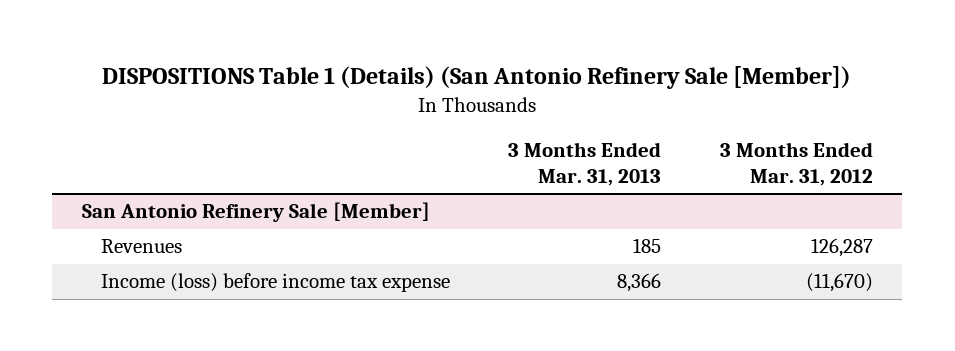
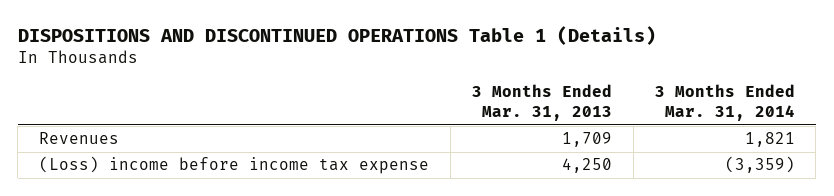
- DISPOSITIONS Table 1 (Details) (San Antonio Refinery Sale [Member])
+ DISPOSITIONS AND DISCONTINUED OPERATIONS Table 1 (Details)
- | 3 Months Ended Mar. 31, 2013 | 3 Months Ended Mar. 31, 2012
+ | 3 Months Ended Mar. 31, 2013 | 3 Months Ended Mar. 31, 2014
- San Antonio Refinery Sale [Member]
- Revenues | 185 | 126,287
- Income (loss) before income tax expense | 8,366 | (11,670)
+ Revenues | 1,709 | 1,821
+ (Loss) income before income tax expense | 4,250 | (3,359)

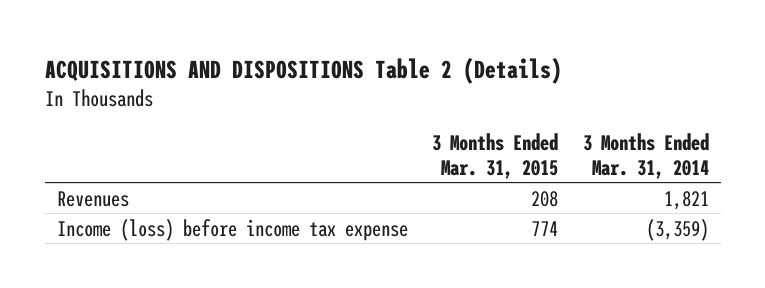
- DISPOSITIONS AND DISCONTINUED OPERATIONS Table 1 (Details)
+ ACQUISITIONS AND DISPOSITIONS Table 2 (Details)
- | 3 Months Ended Mar. 31, 2013 | 3 Months Ended Mar. 31, 2014
+ | 3 Months Ended Mar. 31, 2015 | 3 Months Ended Mar. 31, 2014
- (Loss) income before income tax expense | 4,250 | (3,359)
+ Income (loss) before income tax expense | 774 | (3,359)

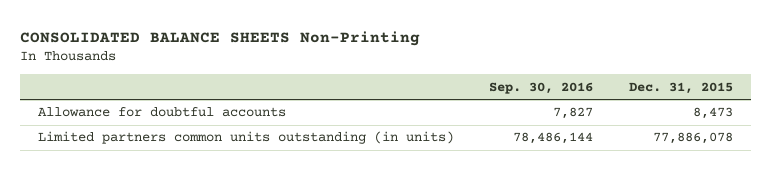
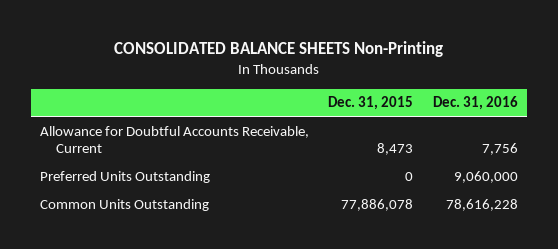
- | Sep. 30, 2016 | Dec. 31, 2015
+ | Dec. 31, 2015 | Dec. 31, 2016
- Allowance for doubtful accounts | 7,827 | 8,473
- Limited partners common units outstanding (in units) | 78,486,144 | 77,886,078
+ Allowance for Doubtful Accounts Receivable, Current | 8,473 | 7,756
+ Preferred Units Outstanding | 0 | 9,060,000
+ Common Units Outstanding | 77,886,078 | 78,616,228

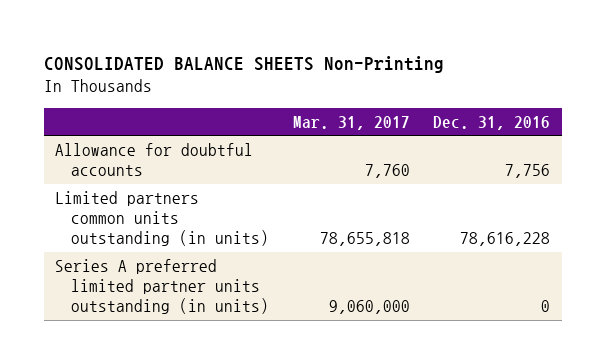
- | Dec. 31, 2015 | Dec. 31, 2016
+ | Mar. 31, 2017 | Dec. 31, 2016
- Allowance for Doubtful Accounts Receivable, Current | 8,473 | 7,756
- Preferred Units Outstanding | 0 | 9,060,000
- Common Units Outstanding | 77,886,078 | 78,616,228
+ Allowance for doubtful accounts | 7,760 | 7,756
+ Limited partners common units outstanding (in units) | 78,655,818 | 78,616,228
+ Series A preferred limited partner units outstanding (in units) | 9,060,000 | 0

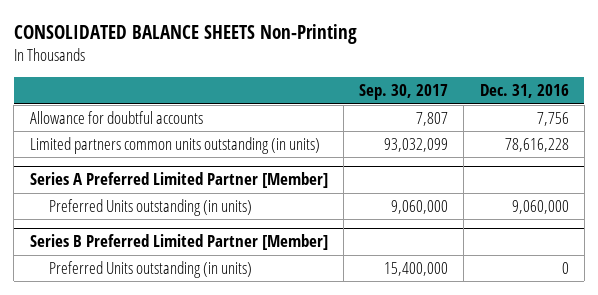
- | Mar. 31, 2017 | Dec. 31, 2016
+ | Sep. 30, 2017 | Dec. 31, 2016
- Series A preferred limited partner units outstanding (in units) | 9,060,000 | 0
+ Series A Preferred Limited Partner [Member]
+ Preferred Units outstanding (in units) | 9,060,000 | 9,060,000
+ Series B Preferred Limited Partner [Member]
+ Preferred Units outstanding (in units) | 15,400,000 | 0

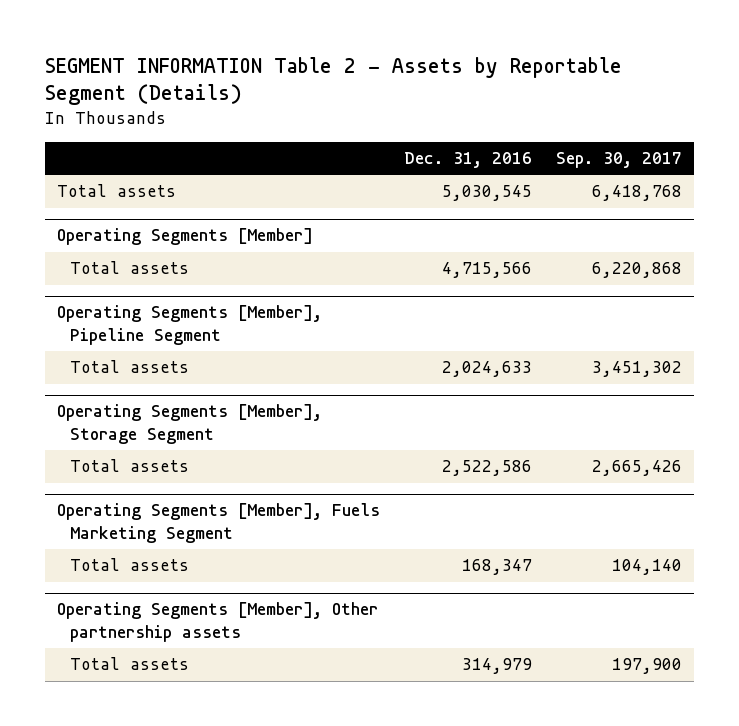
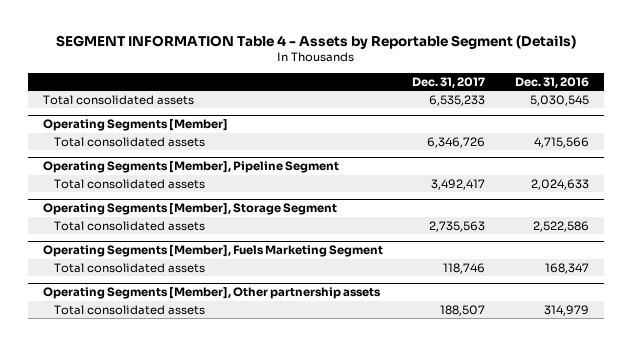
- SEGMENT INFORMATION Table 2 - Assets by Reportable Segment (Details)
+ SEGMENT INFORMATION Table 4 - Assets by Reportable Segment (Details)
- | Dec. 31, 2016 | Sep. 30, 2017
+ | Dec. 31, 2017 | Dec. 31, 2016
- Total assets | 5,030,545 | 6,418,768
+ Total consolidated assets | 6,535,233 | 5,030,545
@ Operating Segments [Member]
- Total assets | 4,715,566 | 6,220,868
+ Total consolidated assets | 6,346,726 | 4,715,566
@ Operating Segments [Member], Pipeline Segment
- Total assets | 2,024,633 | 3,451,302
+ Total consolidated assets | 3,492,417 | 2,024,633
@ Operating Segments [Member], Storage Segment
- Total assets | 2,522,586 | 2,665,426
+ Total consolidated assets | 2,735,563 | 2,522,586
@ Operating Segments [Member], Fuels Marketing Segment
- Total assets | 168,347 | 104,140
+ Total consolidated assets | 118,746 | 168,347
@ Operating Segments [Member], Other partnership assets
- Total assets | 314,979 | 197,900
+ Total consolidated assets | 188,507 | 314,979

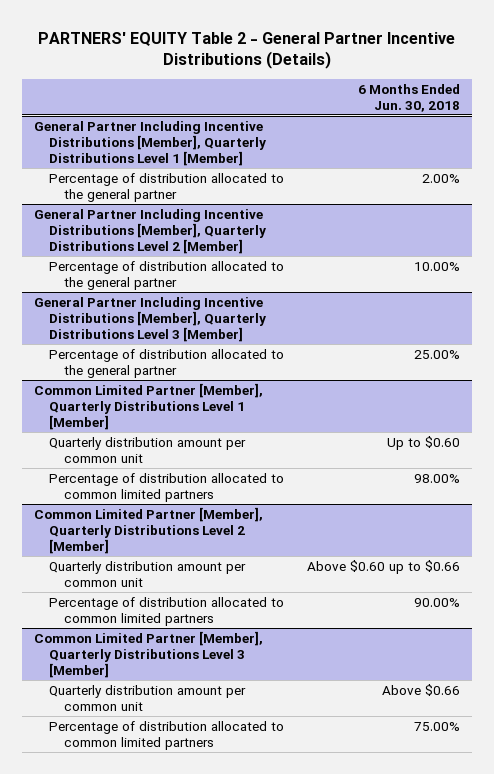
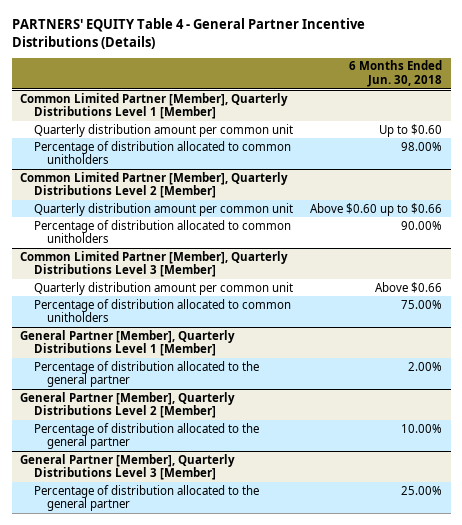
- PARTNERS' EQUITY Table 2 - General Partner Incentive Distributions (Details)
+ PARTNERS' EQUITY Table 4 - General Partner Incentive Distributions (Details)
- General Partner Including Incentive Distributions [Member], Quarterly Distributions Level 1 [Member]
- Percentage of distribution allocated to the general partner | 2.00%
- General Partner Including Incentive Distributions [Member], Quarterly Distributions Level 2 [Member]
- Percentage of distribution allocated to the general partner | 10.00%
- General Partner Including Incentive Distributions [Member], Quarterly Distributions Level 3 [Member]
- Percentage of distribution allocated to the general partner | 25.00%
@ Common Limited Partner [Member], Quarterly Distributions Level 1 [Member]
- Percentage of distribution allocated to common limited partners | 98.00%
+ Percentage of distribution allocated to common unitholders | 98.00%
@ Common Limited Partner [Member], Quarterly Distributions Level 2 [Member]
- Percentage of distribution allocated to common limited partners | 90.00%
+ Percentage of distribution allocated to common unitholders | 90.00%
@ Common Limited Partner [Member], Quarterly Distributions Level 3 [Member]
- Percentage of distribution allocated to common limited partners | 75.00%
+ Percentage of distribution allocated to common unitholders | 75.00%
+ General Partner [Member], Quarterly Distributions Level 1 [Member]
+ Percentage of distribution allocated to the general partner | 2.00%
+ General Partner [Member], Quarterly Distributions Level 2 [Member]
+ Percentage of distribution allocated to the general partner | 10.00%
+ General Partner [Member], Quarterly Distributions Level 3 [Member]
+ Percentage of distribution allocated to the general partner | 25.00%

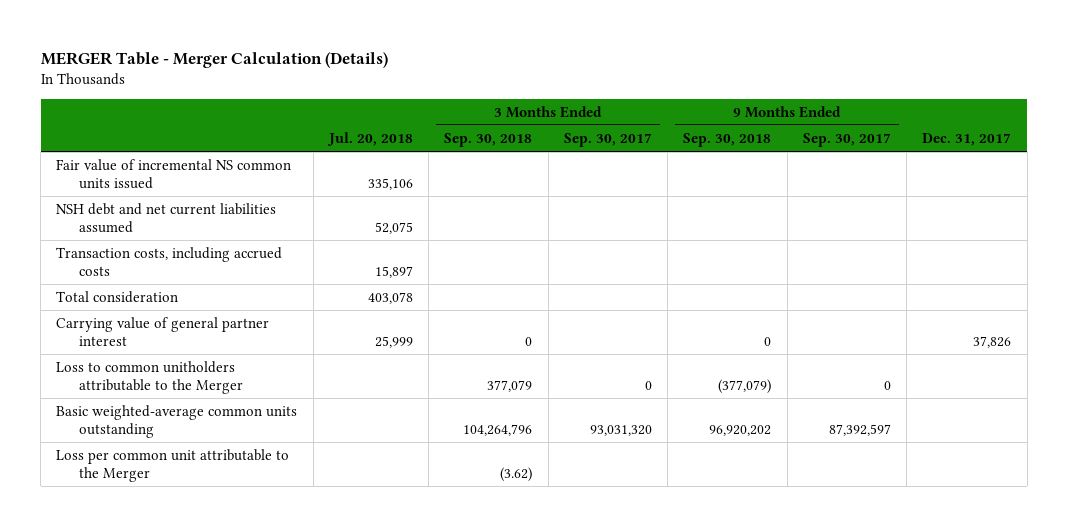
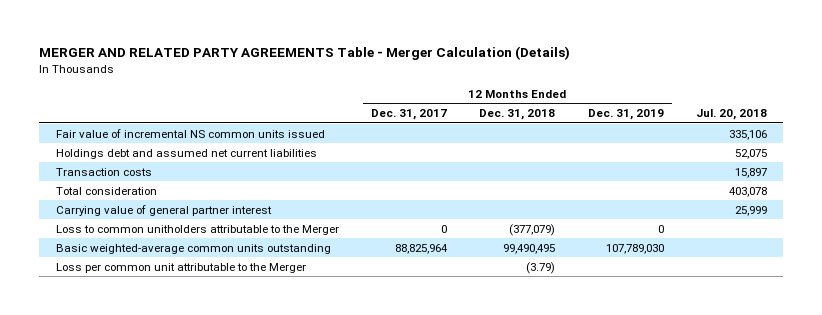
- MERGER Table - Merger Calculation (Details)
+ MERGER AND RELATED PARTY AGREEMENTS Table - Merger Calculation (Details)
- | Jul. 20, 2018 | 3 Months Ended Sep. 30, 2018 | 3 Months Ended Sep. 30, 2017 | 9 Months Ended Sep. 30, 2018 | 9 Months Ended Sep. 30, 2017 | Dec. 31, 2017
+ | 12 Months Ended Dec. 31, 2017 | 12 Months Ended Dec. 31, 2018 | 12 Months Ended Dec. 31, 2019 | Jul. 20, 2018
- NSH debt and net current liabilities assumed | 52,075 | | | | |
- Transaction costs, including accrued costs | 15,897 | | | | |
+ Holdings debt and assumed net current liabilities | | | | 52,075
+ Transaction costs | | | | 15,897

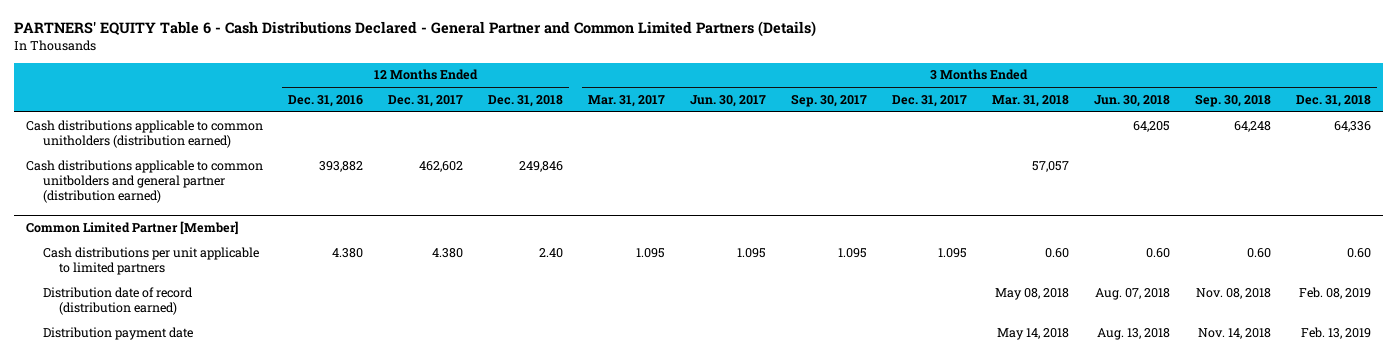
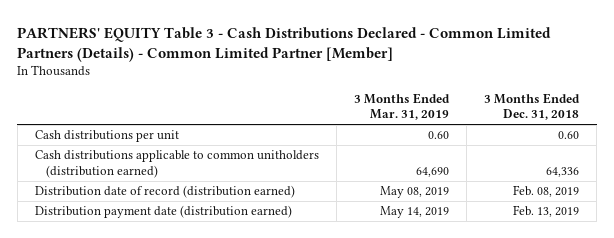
- PARTNERS' EQUITY Table 6 - Cash Distributions Declared - General Partner and Common Limited Partners (Details)
+ PARTNERS' EQUITY Table 3 - Cash Distributions Declared - Common Limited Partners (Details) - Common Limited Partner [Member]
- | 12 Months Ended Dec. 31, 2016 | 12 Months Ended Dec. 31, 2017 | 12 Months Ended Dec. 31, 2018 | 3 Months Ended Mar. 31, 2017 | 3 Months Ended Jun. 30, 2017 | 3 Months Ended Sep. 30, 2017 | 3 Months Ended Dec. 31, 2017 | 3 Months Ended Mar. 31, 2018 | 3 Months Ended Jun. 30, 2018 | 3 Months Ended Sep. 30, 2018 | 3 Months Ended Dec. 31, 2018
+ | 3 Months Ended Mar. 31, 2019 | 3 Months Ended Dec. 31, 2018
+ Cash distributions per unit | 0.60 | 0.60
- Cash distributions applicable to common unitbolders and general partner (distribution earned) | 393,882 | 462,602 | 249,846 | | | | | 57,057 | | |
- Common Limited Partner [Member]
- Cash distributions per unit applicable to limited partners | 4.380 | 4.380 | 2.40 | 1.095 | 1.095 | 1.095 | 1.095 | 0.60 | 0.60 | 0.60 | 0.60
- Distribution payment date | | | | | | | | May 14, 2018 | Aug. 13, 2018 | Nov. 14, 2018 | Feb. 13, 2019
+ Distribution payment date (distribution earned) | May 14, 2019 | Feb. 13, 2019

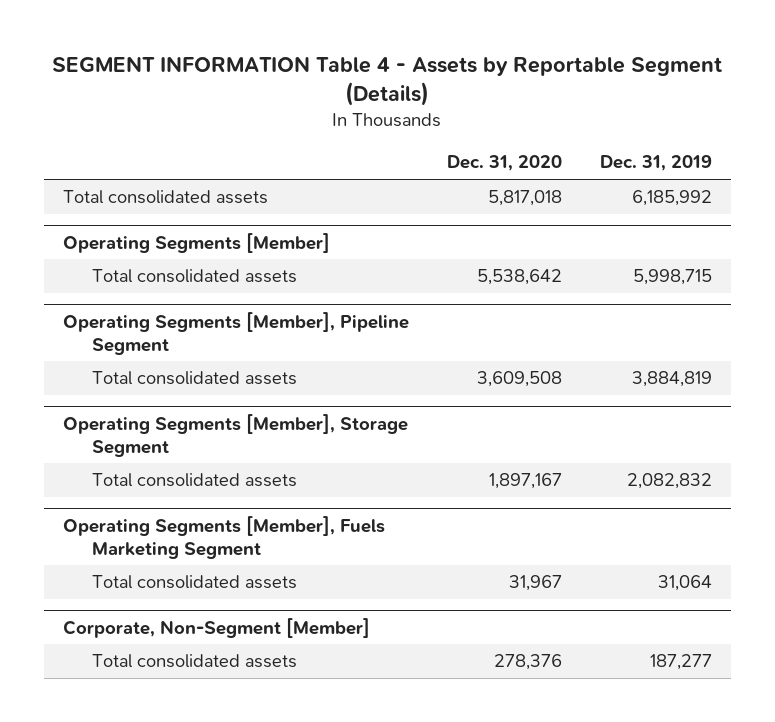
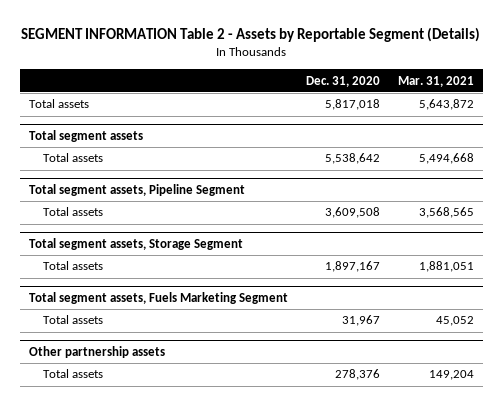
- SEGMENT INFORMATION Table 4 - Assets by Reportable Segment (Details)
+ SEGMENT INFORMATION Table 2 - Assets by Reportable Segment (Details)
- | Dec. 31, 2020 | Dec. 31, 2019
+ | Dec. 31, 2020 | Mar. 31, 2021
- Total consolidated assets | 5,817,018 | 6,185,992
- Operating Segments [Member]
- Total consolidated assets | 5,538,642 | 5,998,715
- Operating Segments [Member], Pipeline Segment
- Total consolidated assets | 3,609,508 | 3,884,819
- Operating Segments [Member], Storage Segment
- Total consolidated assets | 1,897,167 | 2,082,832
- Operating Segments [Member], Fuels Marketing Segment
- Total consolidated assets | 31,967 | 31,064
- Corporate, Non-Segment [Member]
- Total consolidated assets | 278,376 | 187,277
+ Total assets | 5,817,018 | 5,643,872
+ Total segment assets
+ Total assets | 5,538,642 | 5,494,668
+ Total segment assets, Pipeline Segment
+ Total assets | 3,609,508 | 3,568,565
+ Total segment assets, Storage Segment
+ Total assets | 1,897,167 | 1,881,051
+ Total segment assets, Fuels Marketing Segment
+ Total assets | 31,967 | 45,052
+ Other partnership assets
+ Total assets | 278,376 | 149,204

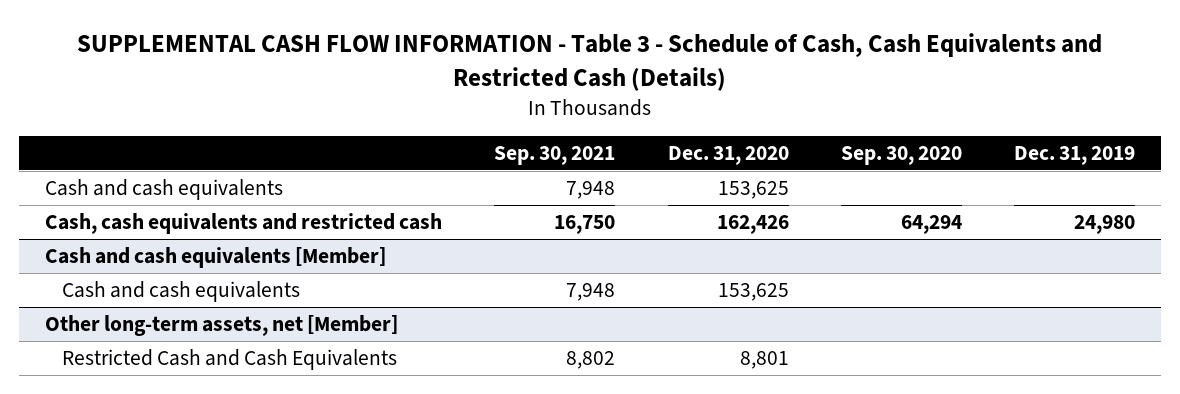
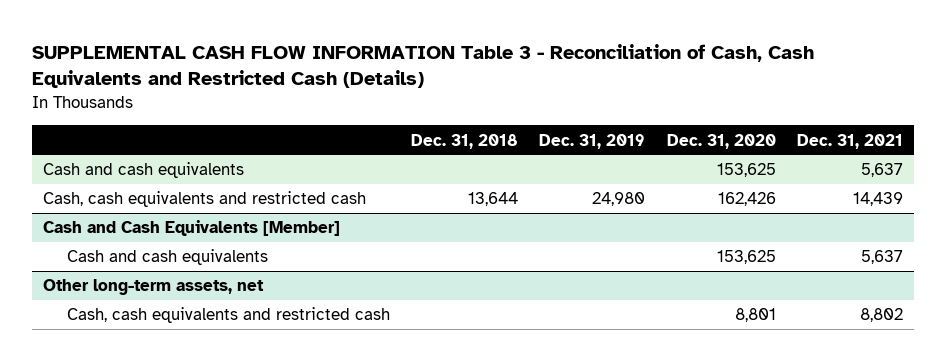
- SUPPLEMENTAL CASH FLOW INFORMATION - Table 3 - Schedule of Cash, Cash Equivalents and Restricted Cash (Details)
+ SUPPLEMENTAL CASH FLOW INFORMATION Table 3 - Reconciliation of Cash, Cash Equivalents and Restricted Cash (Details)
- | Sep. 30, 2021 | Dec. 31, 2020 | Sep. 30, 2020 | Dec. 31, 2019
+ | Dec. 31, 2018 | Dec. 31, 2019 | Dec. 31, 2020 | Dec. 31, 2021
- Cash and cash equivalents [Member]
+ Cash and Cash Equivalents [Member]
- Other long-term assets, net [Member]
- Restricted Cash and Cash Equivalents | 8,802 | 8,801 | |
+ Other long-term assets, net
+ Cash, cash equivalents and restricted cash | | | 8,801 | 8,802

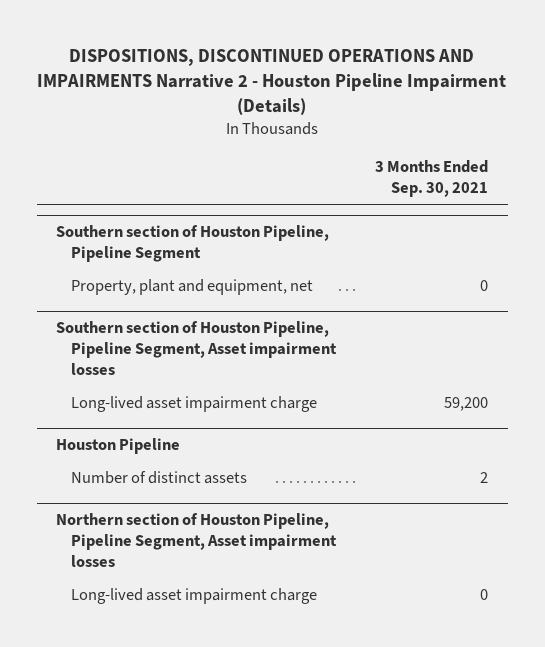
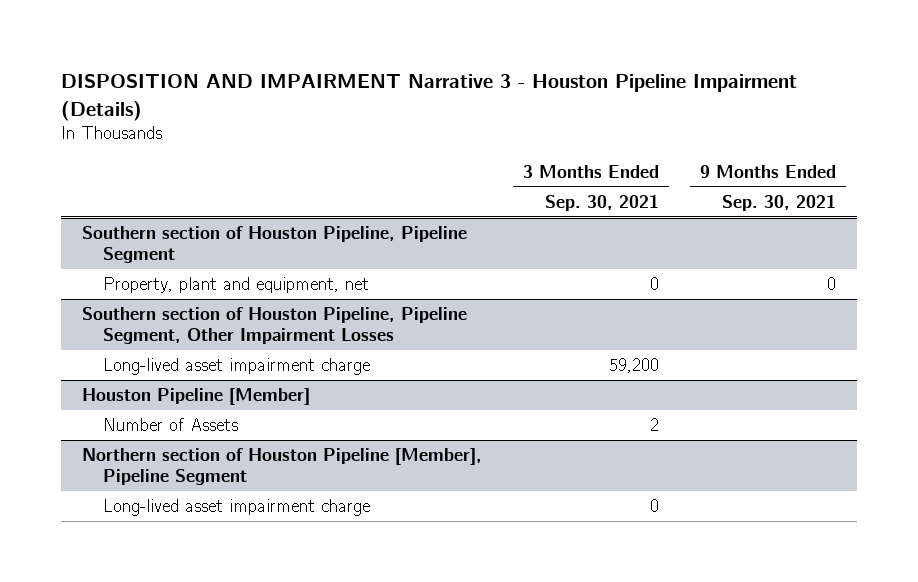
- DISPOSITIONS, DISCONTINUED OPERATIONS AND IMPAIRMENTS Narrative 2 - Houston Pipeline Impairment (Details)
+ DISPOSITION AND IMPAIRMENT Narrative 3 - Houston Pipeline Impairment (Details)
- | 3 Months Ended Sep. 30, 2021
+ | 3 Months Ended Sep. 30, 2021 | 9 Months Ended Sep. 30, 2021
- Southern section of Houston Pipeline, Pipeline Segment, Asset impairment losses
+ Southern section of Houston Pipeline, Pipeline Segment, Other Impairment Losses
- Houston Pipeline
- Number of distinct assets | 2
- Northern section of Houston Pipeline, Pipeline Segment, Asset impairment losses
+ Houston Pipeline [Member]
+ Number of Assets | 2 |
+ Northern section of Houston Pipeline [Member], Pipeline Segment

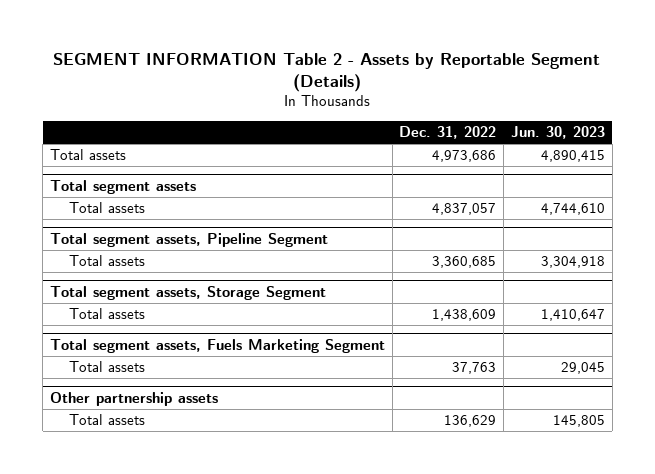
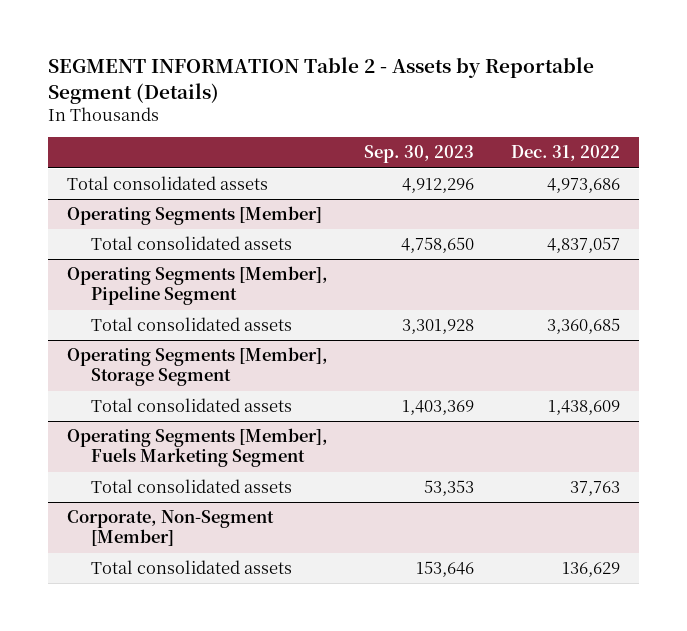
- | Dec. 31, 2022 | Jun. 30, 2023
+ | Sep. 30, 2023 | Dec. 31, 2022
- Total assets | 4,973,686 | 4,890,415
- Total segment assets
- Total assets | 4,837,057 | 4,744,610
- Total segment assets, Pipeline Segment
- Total assets | 3,360,685 | 3,304,918
- Total segment assets, Storage Segment
- Total assets | 1,438,609 | 1,410,647
- Total segment assets, Fuels Marketing Segment
- Total assets | 37,763 | 29,045
- Other partnership assets
- Total assets | 136,629 | 145,805
+ Total consolidated assets | 4,912,296 | 4,973,686
+ Operating Segments [Member]
+ Total consolidated assets | 4,758,650 | 4,837,057
+ Operating Segments [Member], Pipeline Segment
+ Total consolidated assets | 3,301,928 | 3,360,685
+ Operating Segments [Member], Storage Segment
+ Total consolidated assets | 1,403,369 | 1,438,609
+ Operating Segments [Member], Fuels Marketing Segment
+ Total consolidated assets | 53,353 | 37,763
+ Corporate, Non-Segment [Member]
+ Total consolidated assets | 153,646 | 136,629

